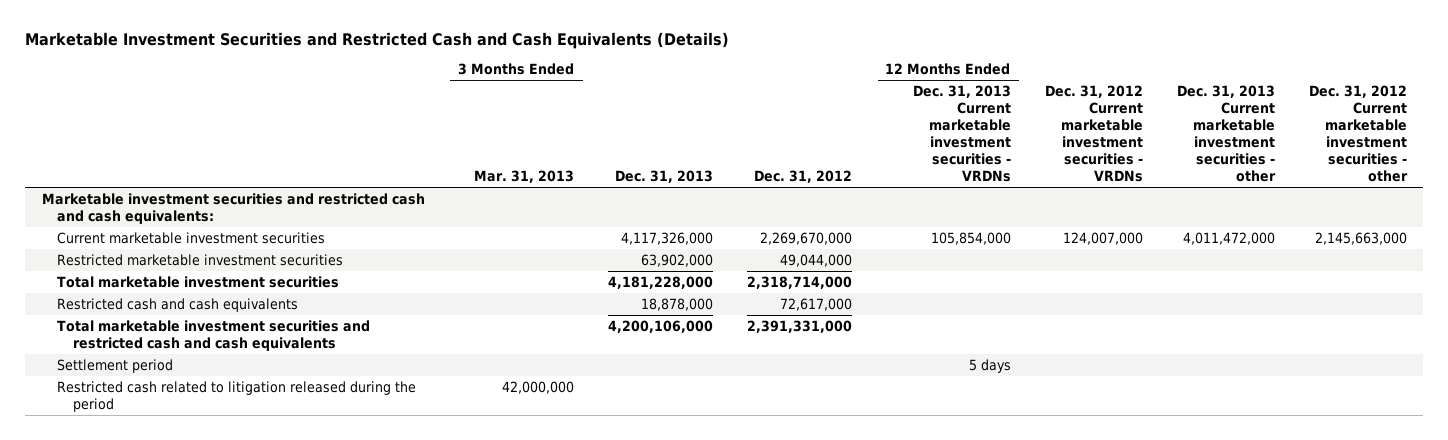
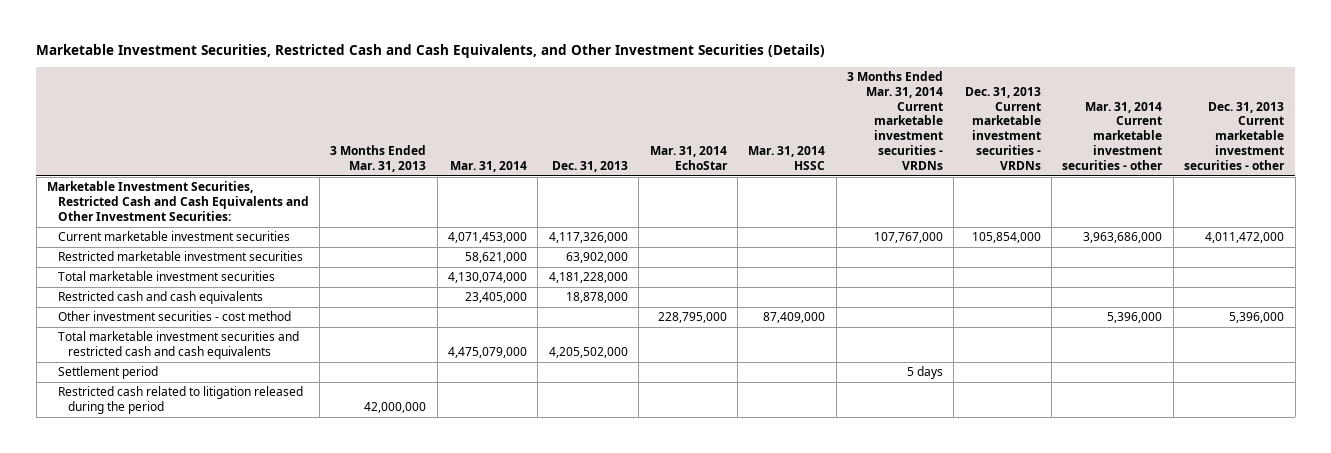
- Marketable Investment Securities and Restricted Cash and Cash Equivalents (Details)
+ Marketable Investment Securities, Restricted Cash and Cash Equivalents, and Other Investment Securities (Details)
- | 3 Months Ended Mar. 31, 2013 | Dec. 31, 2013 | Dec. 31, 2012 | 12 Months Ended Dec. 31, 2013 Current marketable investment securities - VRDNs | Dec. 31, 2012 Current marketable investment securities - VRDNs | Dec. 31, 2013 Current marketable investment securities - other | Dec. 31, 2012 Current marketable investment securities - other
+ | 3 Months Ended Mar. 31, 2013 | Mar. 31, 2014 | Dec. 31, 2013 | Mar. 31, 2014 EchoStar | Mar. 31, 2014 HSSC | 3 Months Ended Mar. 31, 2014 Current marketable investment securities - VRDNs | Dec. 31, 2013 Current marketable investment securities - VRDNs | Mar. 31, 2014 Current marketable investment securities - other | Dec. 31, 2013 Current marketable investment securities - other
- Marketable investment securities and restricted cash and cash equivalents:
+ Marketable Investment Securities, Restricted Cash and Cash Equivalents and Other Investment Securities:
- Total marketable investment securities and restricted cash and cash equivalents | | 4,200,106,000 | 2,391,331,000 | | | |
+ Other investment securities - cost method | | | | 228,795,000 | 87,409,000 | | | 5,396,000 | 5,396,000
+ Total marketable investment securities and restricted cash and cash equivalents | | 4,475,079,000 | 4,205,502,000 | | | | | |

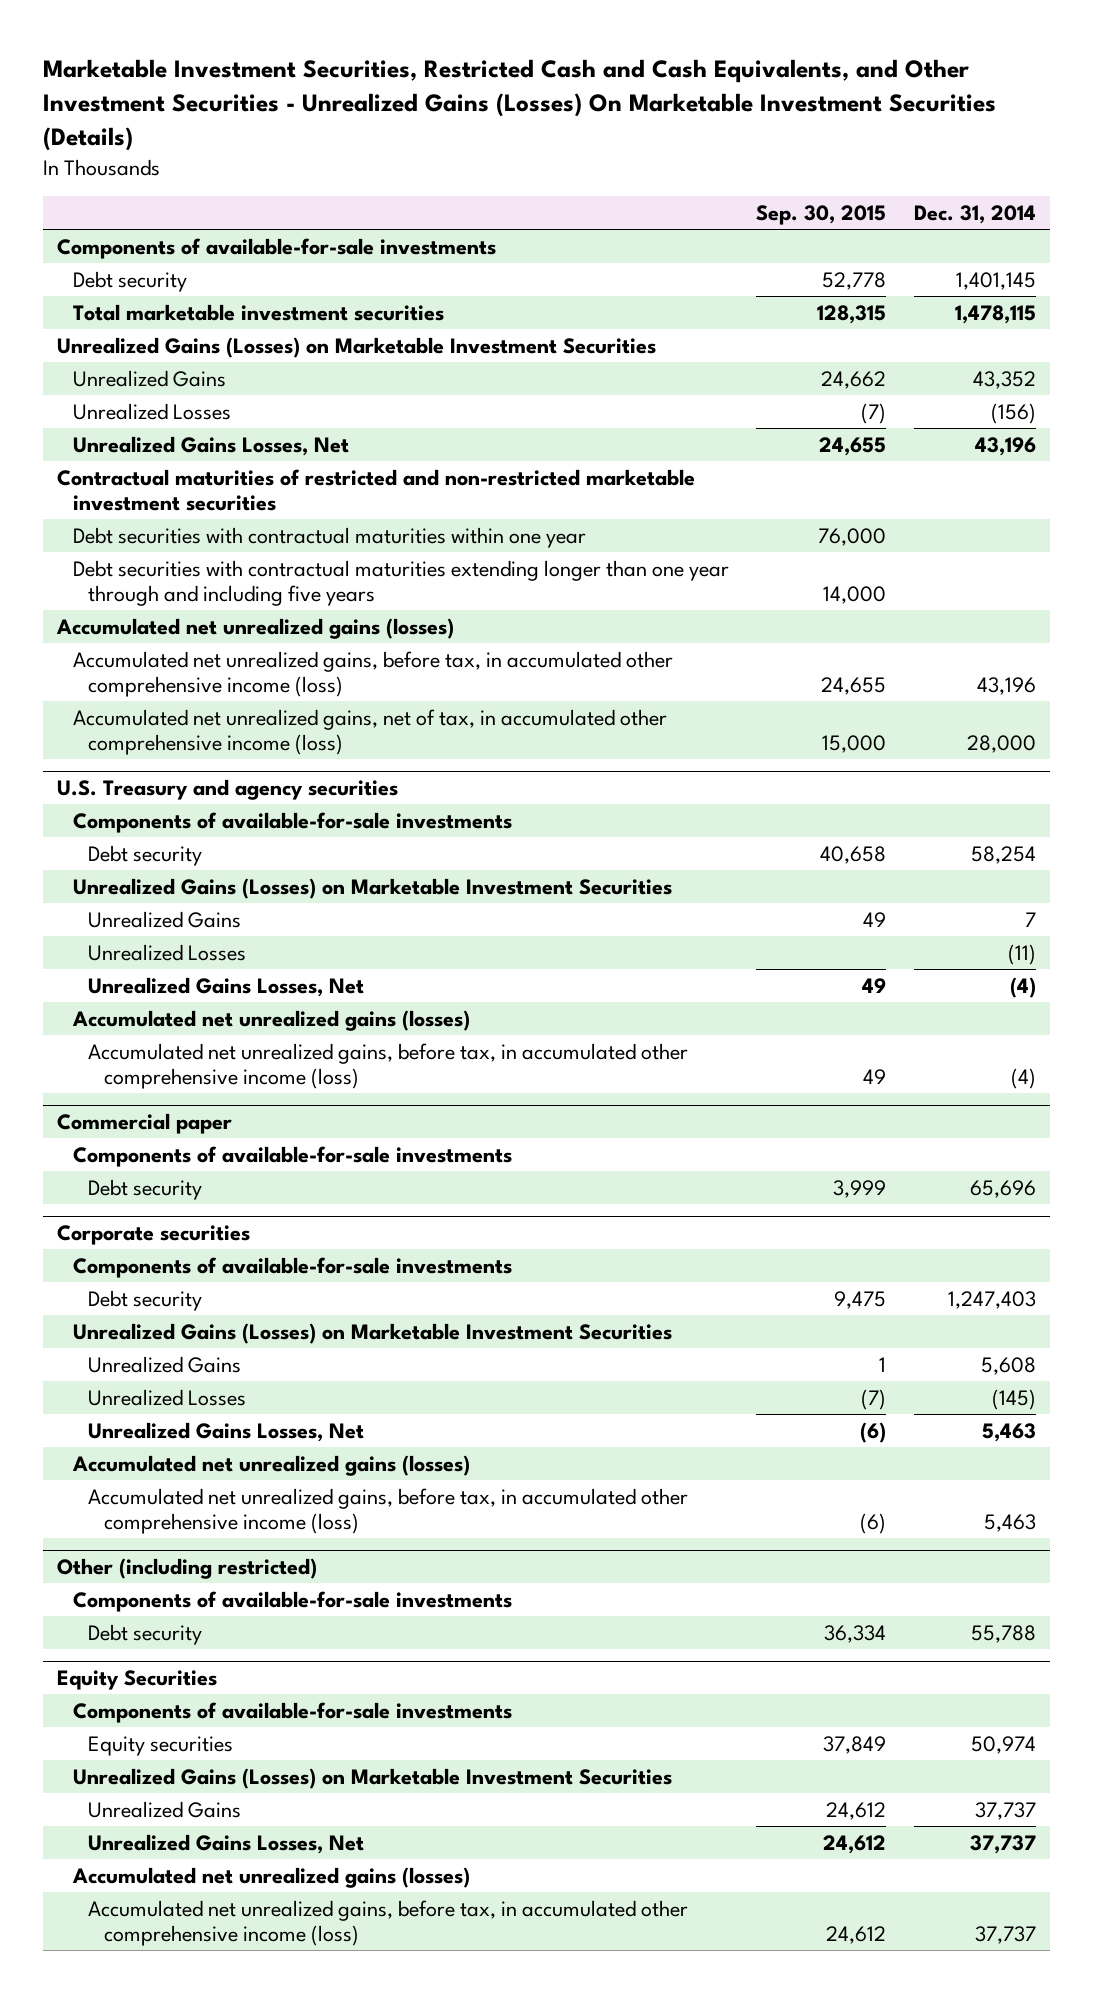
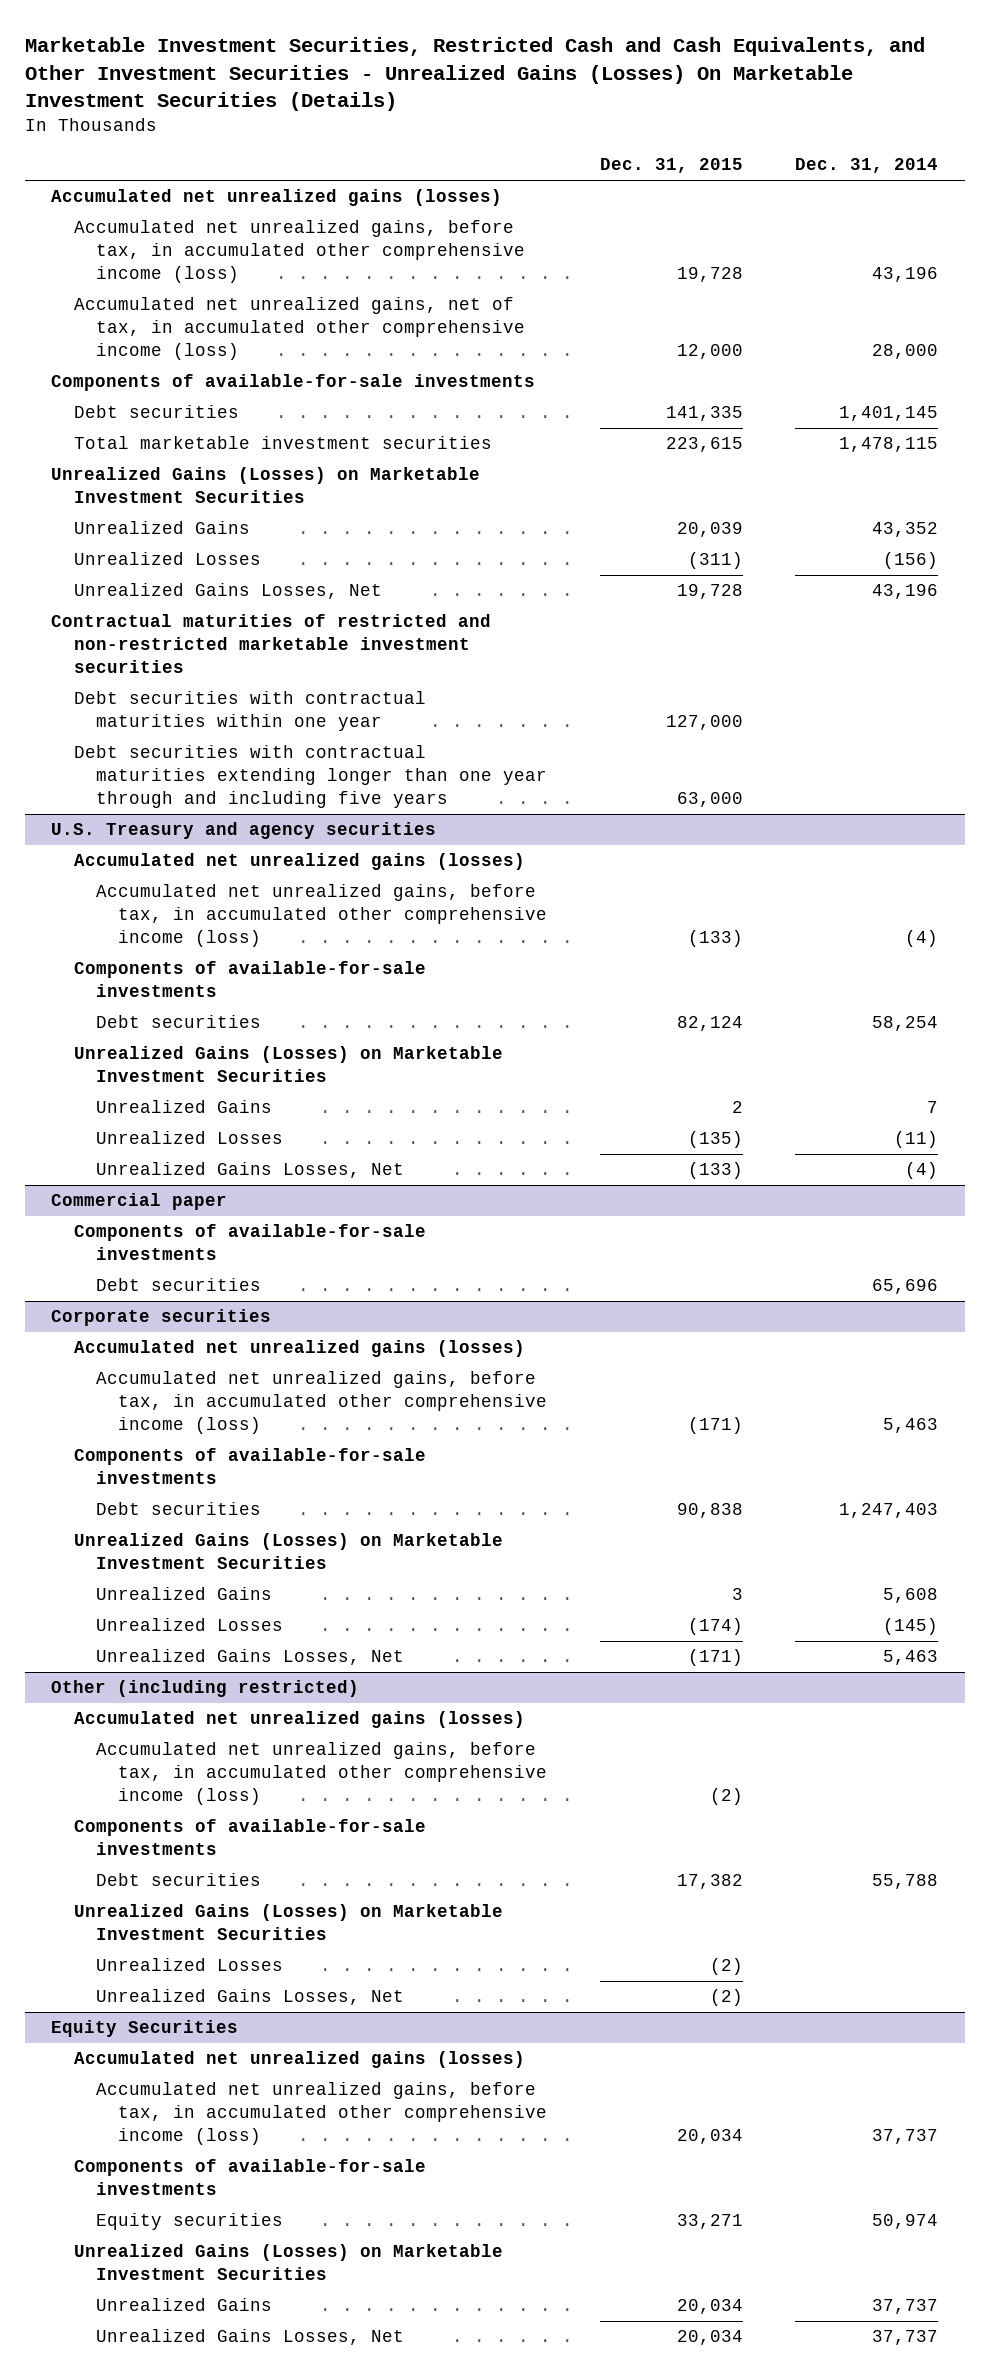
- | Sep. 30, 2015 | Dec. 31, 2014
+ | Dec. 31, 2015 | Dec. 31, 2014
moved up: Accumulated net unrealized gains (losses)
moved up: Accumulated net unrealized gains, before tax, in accumulated other comprehensive income (loss) | 19,728 | 43,196
moved up: Accumulated net unrealized gains, net of tax, in accumulated other comprehensive income (loss) | 12,000 | 28,000
- Debt security | 52,778 | 1,401,145
+ Debt securities | 141,335 | 1,401,145
@ U.S. Treasury and agency securities
moved up: Accumulated net unrealized gains (losses)
moved up: Accumulated net unrealized gains, before tax, in accumulated other comprehensive income (loss) | (133) | (4)
- Debt security | 40,658 | 58,254
+ Debt securities | 82,124 | 58,254
@ Commercial paper
- Debt security | 3,999 | 65,696
+ Debt securities | | 65,696
@ Corporate securities
moved up: Accumulated net unrealized gains (losses)
moved up: Accumulated net unrealized gains, before tax, in accumulated other comprehensive income (loss) | (171) | 5,463
- Debt security | 9,475 | 1,247,403
+ Debt securities | 90,838 | 1,247,403
@ Other (including restricted)
+ Accumulated net unrealized gains (losses)
+ Accumulated net unrealized gains, before tax, in accumulated other comprehensive income (loss) | (2) |
- Debt security | 36,334 | 55,788
+ Debt securities | 17,382 | 55,788
+ Unrealized Gains (Losses) on Marketable Investment Securities
+ Unrealized Losses | (2) |
+ Unrealized Gains Losses, Net | (2) |
@ Equity Securities
moved up: Accumulated net unrealized gains (losses)
moved up: Accumulated net unrealized gains, before tax, in accumulated other comprehensive income (loss) | 20,034 | 37,737

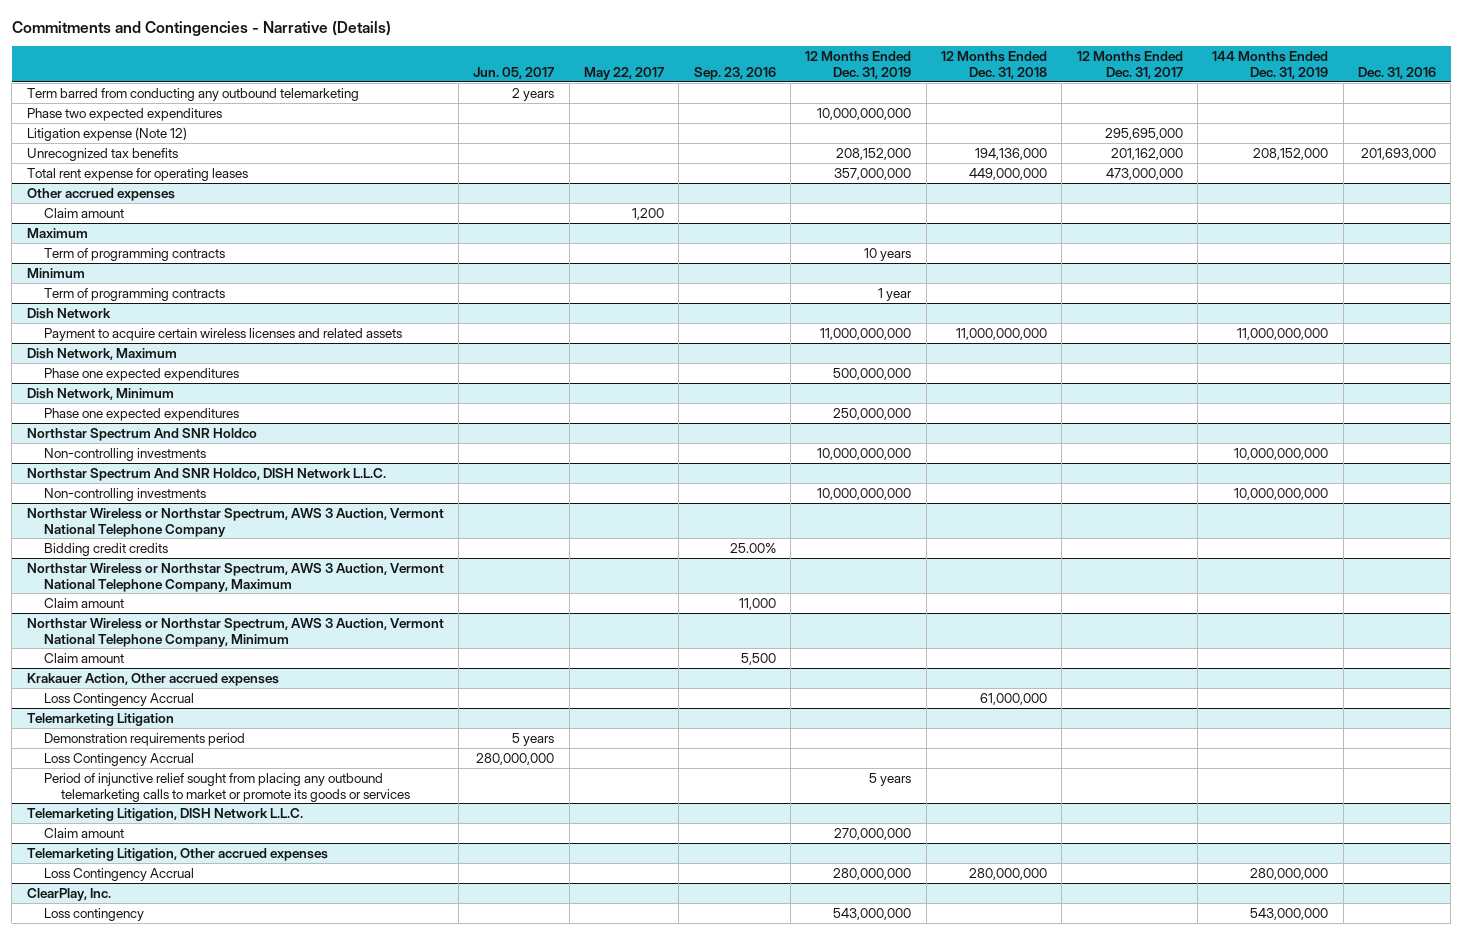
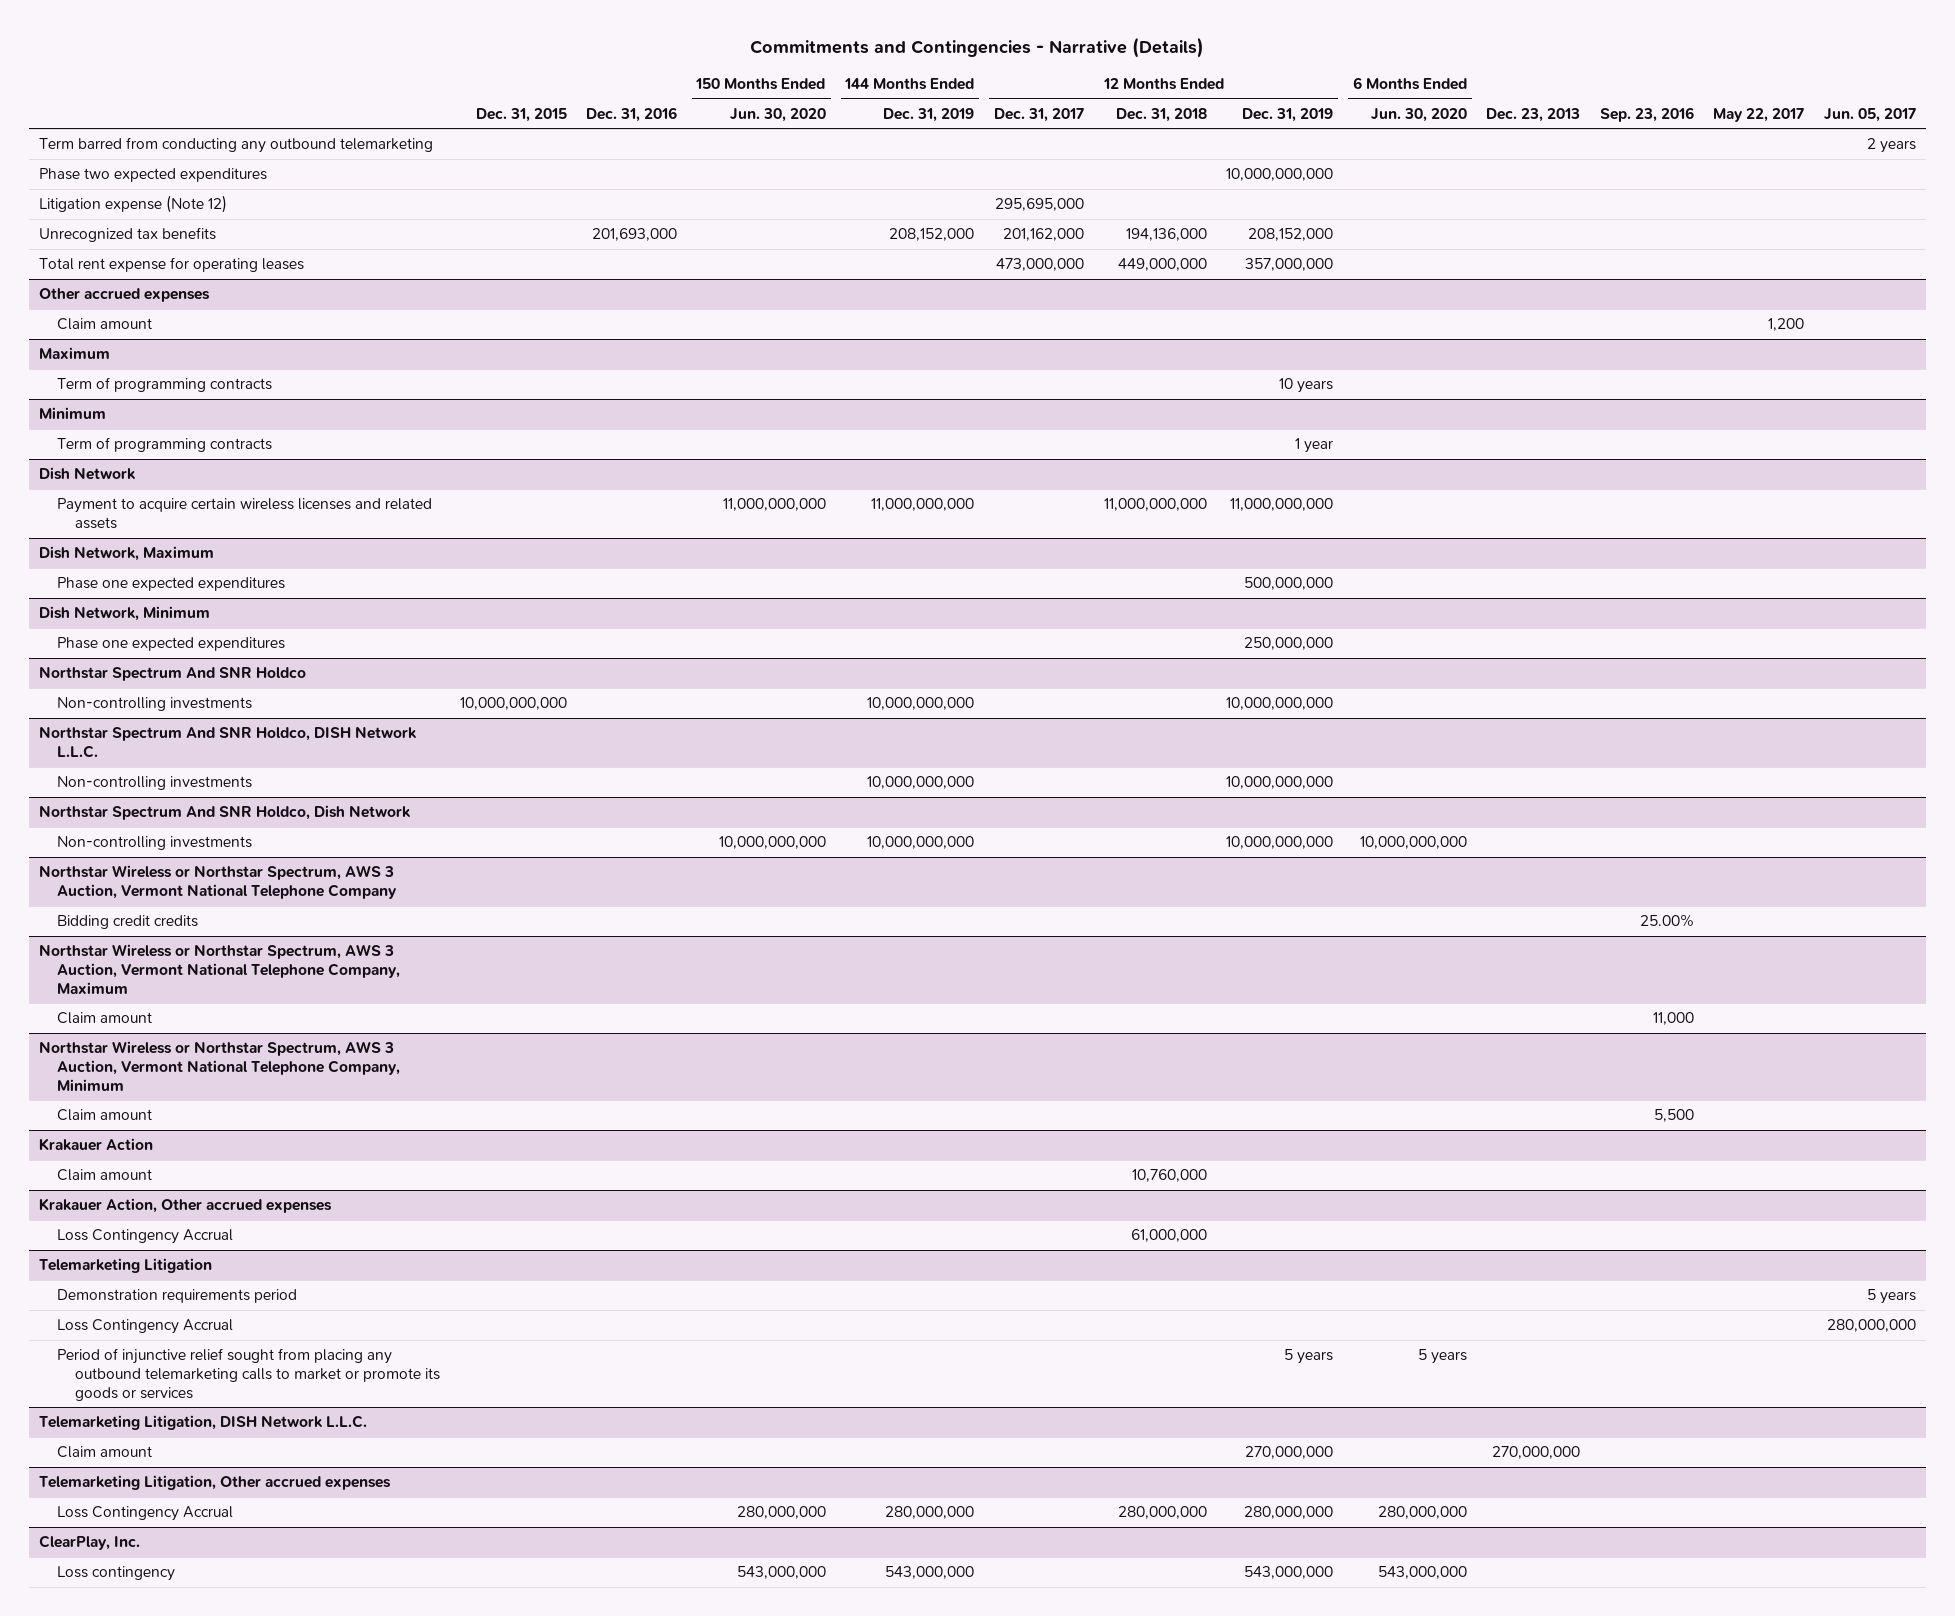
- | Jun. 05, 2017 | May 22, 2017 | Sep. 23, 2016 | 12 Months Ended Dec. 31, 2019 | 12 Months Ended Dec. 31, 2018 | 12 Months Ended Dec. 31, 2017 | 144 Months Ended Dec. 31, 2019 | Dec. 31, 2016
+ | Dec. 31, 2015 | Dec. 31, 2016 | 150 Months Ended Jun. 30, 2020 | 144 Months Ended Dec. 31, 2019 | 12 Months Ended Dec. 31, 2017 | 12 Months Ended Dec. 31, 2018 | 12 Months Ended Dec. 31, 2019 | 6 Months Ended Jun. 30, 2020 | Dec. 23, 2013 | Sep. 23, 2016 | May 22, 2017 | Jun. 05, 2017
+ Northstar Spectrum And SNR Holdco, Dish Network
+ Non-controlling investments | | | 10,000,000,000 | 10,000,000,000 | | | 10,000,000,000 | 10,000,000,000 | | | |
+ Krakauer Action
+ Claim amount | | | | | | 10,760,000 | | | | | |

